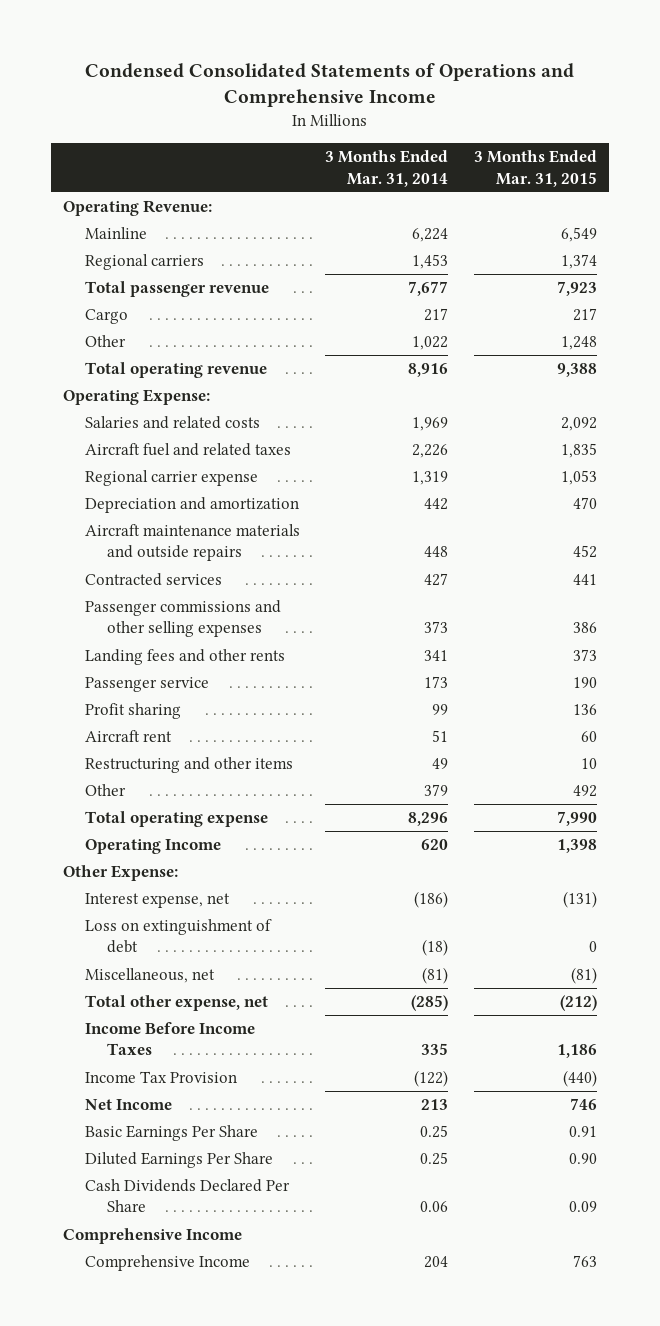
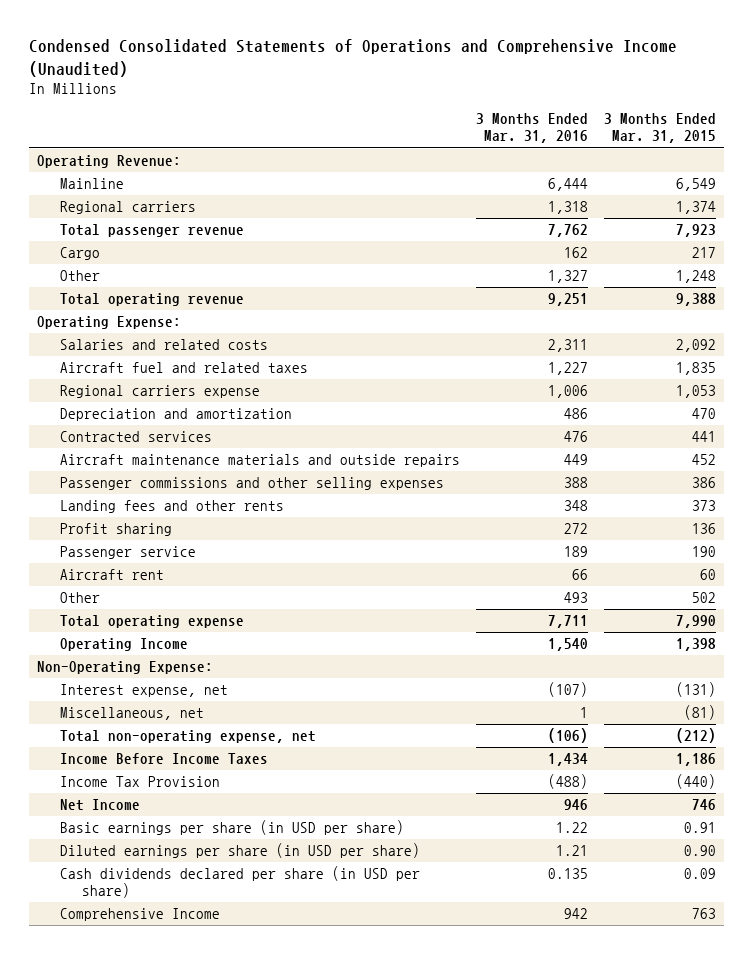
- Condensed Consolidated Statements of Operations and Comprehensive Income
+ Condensed Consolidated Statements of Operations and Comprehensive Income (Unaudited)
- | 3 Months Ended Mar. 31, 2014 | 3 Months Ended Mar. 31, 2015
+ | 3 Months Ended Mar. 31, 2016 | 3 Months Ended Mar. 31, 2015
- Regional carrier expense | 1,319 | 1,053
+ Regional carriers expense | 1,006 | 1,053
moved down: Aircraft maintenance materials and outside repairs | 449 | 452
moved down: Passenger service | 189 | 190
- Restructuring and other items | 49 | 10
- Other | 379 | 492
+ Other | 493 | 502
- Other Expense:
+ Non-Operating Expense:
- Loss on extinguishment of debt | (18) | 0
- Total other expense, net | (285) | (212)
+ Total non-operating expense, net | (106) | (212)
- Basic Earnings Per Share | 0.25 | 0.91
- Diluted Earnings Per Share | 0.25 | 0.90
- Cash Dividends Declared Per Share | 0.06 | 0.09
- Comprehensive Income
+ Basic earnings per share (in USD per share) | 1.22 | 0.91
+ Diluted earnings per share (in USD per share) | 1.21 | 0.90
+ Cash dividends declared per share (in USD per share) | 0.135 | 0.09

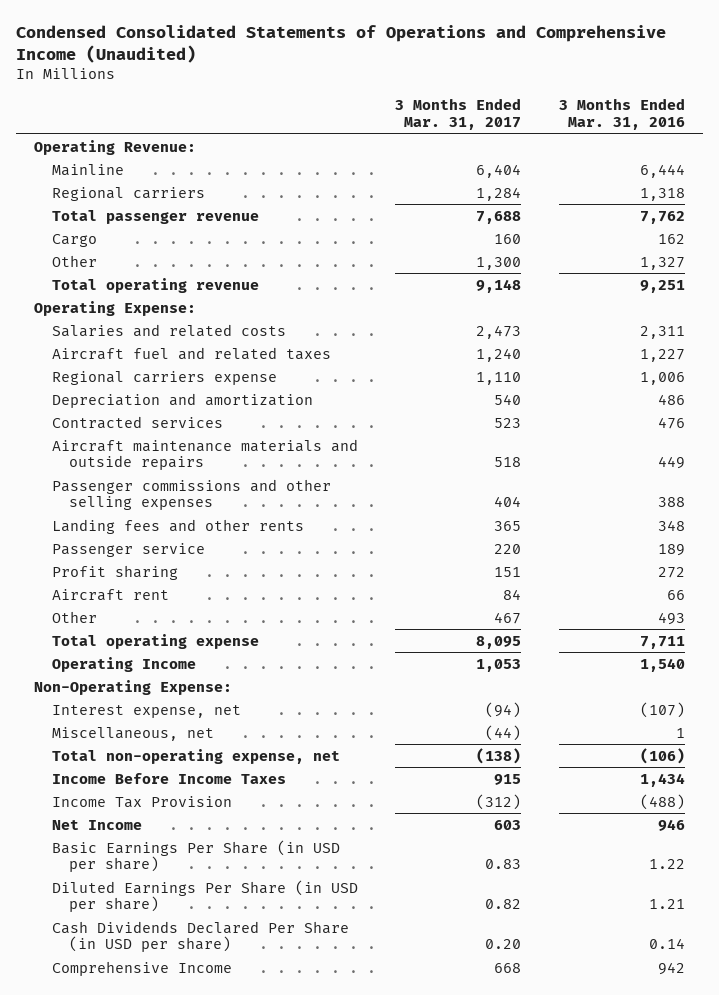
- | 3 Months Ended Mar. 31, 2016 | 3 Months Ended Mar. 31, 2015
+ | 3 Months Ended Mar. 31, 2017 | 3 Months Ended Mar. 31, 2016
moved down: Profit sharing | 151 | 272
- Basic earnings per share (in USD per share) | 1.22 | 0.91
- Diluted earnings per share (in USD per share) | 1.21 | 0.90
- Cash dividends declared per share (in USD per share) | 0.135 | 0.09
+ Basic Earnings Per Share (in USD per share) | 0.83 | 1.22
+ Diluted Earnings Per Share (in USD per share) | 0.82 | 1.21
+ Cash Dividends Declared Per Share (in USD per share) | 0.20 | 0.14

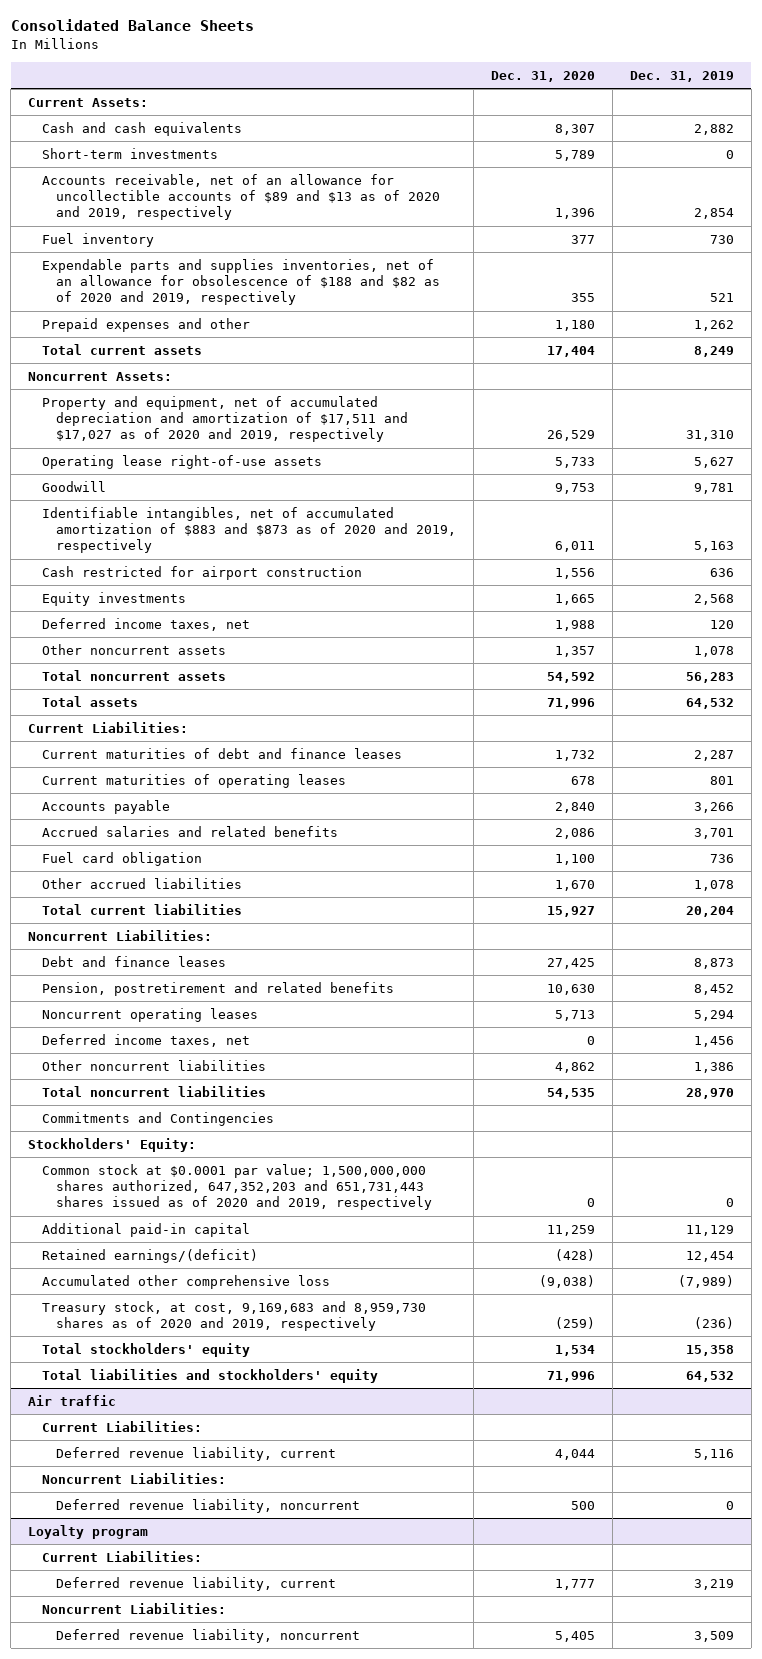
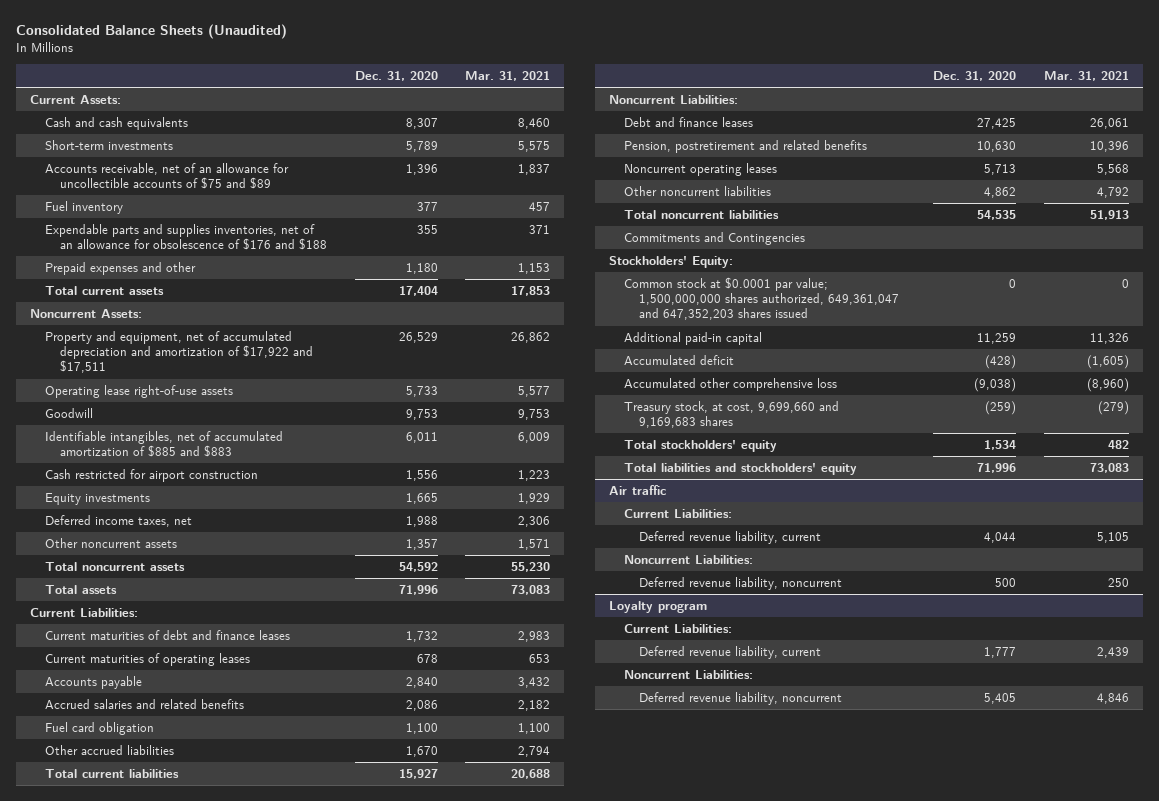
- Consolidated Balance Sheets
+ Consolidated Balance Sheets (Unaudited)
- | Dec. 31, 2020 | Dec. 31, 2019
+ | Dec. 31, 2020 | Mar. 31, 2021
- Accounts receivable, net of an allowance for uncollectible accounts of $89 and $13 as of 2020 and 2019, respectively | 1,396 | 2,854
+ Accounts receivable, net of an allowance for uncollectible accounts of $75 and $89 | 1,396 | 1,837
- Expendable parts and supplies inventories, net of an allowance for obsolescence of $188 and $82 as of 2020 and 2019, respectively | 355 | 521
+ Expendable parts and supplies inventories, net of an allowance for obsolescence of $176 and $188 | 355 | 371
- Property and equipment, net of accumulated depreciation and amortization of $17,511 and $17,027 as of 2020 and 2019, respectively | 26,529 | 31,310
+ Property and equipment, net of accumulated depreciation and amortization of $17,922 and $17,511 | 26,529 | 26,862
- Identifiable intangibles, net of accumulated amortization of $883 and $873 as of 2020 and 2019, respectively | 6,011 | 5,163
+ Identifiable intangibles, net of accumulated amortization of $885 and $883 | 6,011 | 6,009
- Deferred income taxes, net | 0 | 1,456
- Common stock at $0.0001 par value; 1,500,000,000 shares authorized, 647,352,203 and 651,731,443 shares issued as of 2020 and 2019, respectively | 0 | 0
+ Common stock at $0.0001 par value; 1,500,000,000 shares authorized, 649,361,047 and 647,352,203 shares issued | 0 | 0
- Retained earnings/(deficit) | (428) | 12,454
+ Accumulated deficit | (428) | (1,605)
- Treasury stock, at cost, 9,169,683 and 8,959,730 shares as of 2020 and 2019, respectively | (259) | (236)
+ Treasury stock, at cost, 9,699,660 and 9,169,683 shares | (259) | (279)

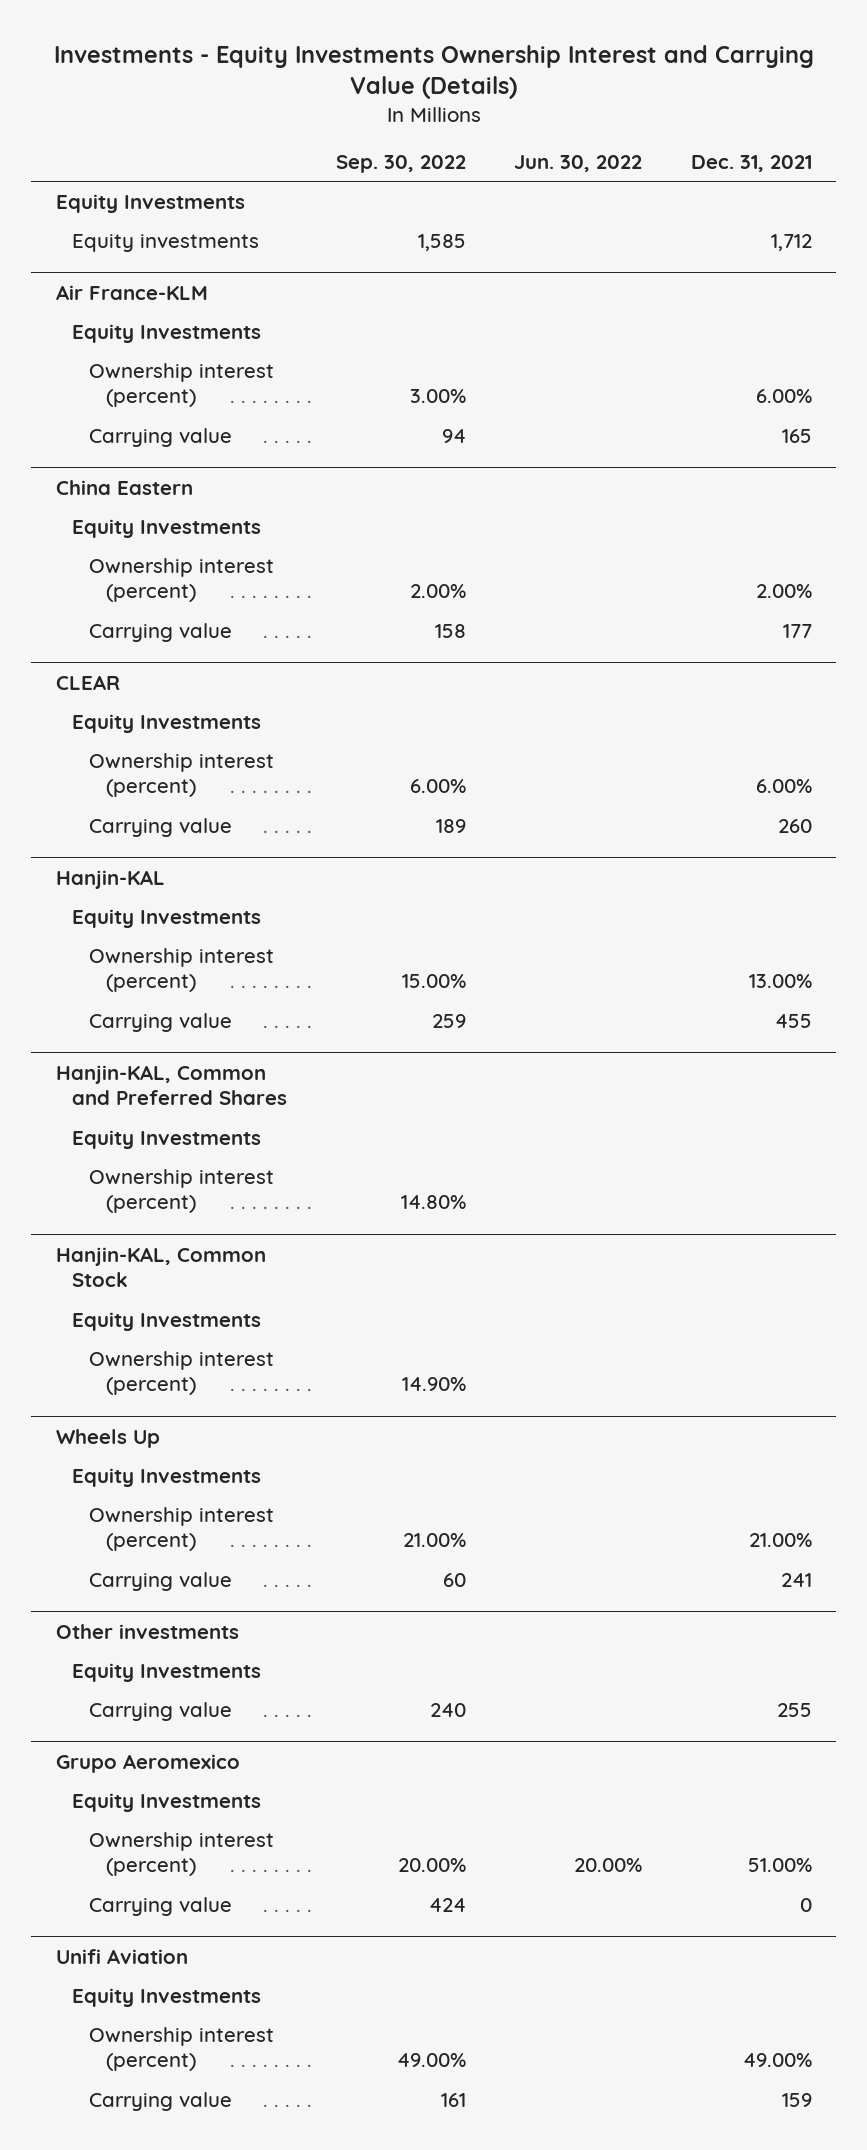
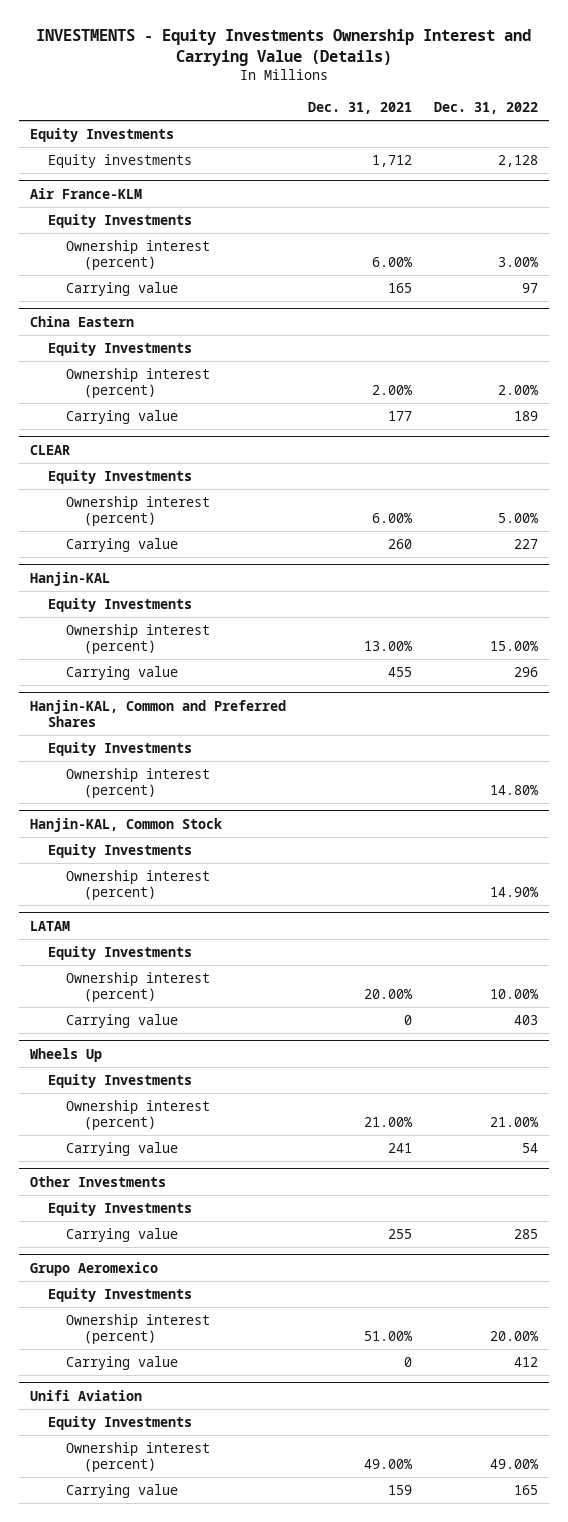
- Investments - Equity Investments Ownership Interest and Carrying Value (Details)
+ INVESTMENTS - Equity Investments Ownership Interest and Carrying Value (Details)
- | Sep. 30, 2022 | Jun. 30, 2022 | Dec. 31, 2021
+ | Dec. 31, 2021 | Dec. 31, 2022
+ LATAM
+ Equity Investments
+ Ownership interest (percent) | 20.00% | 10.00%
+ Carrying value | 0 | 403
- Other investments
+ Other Investments

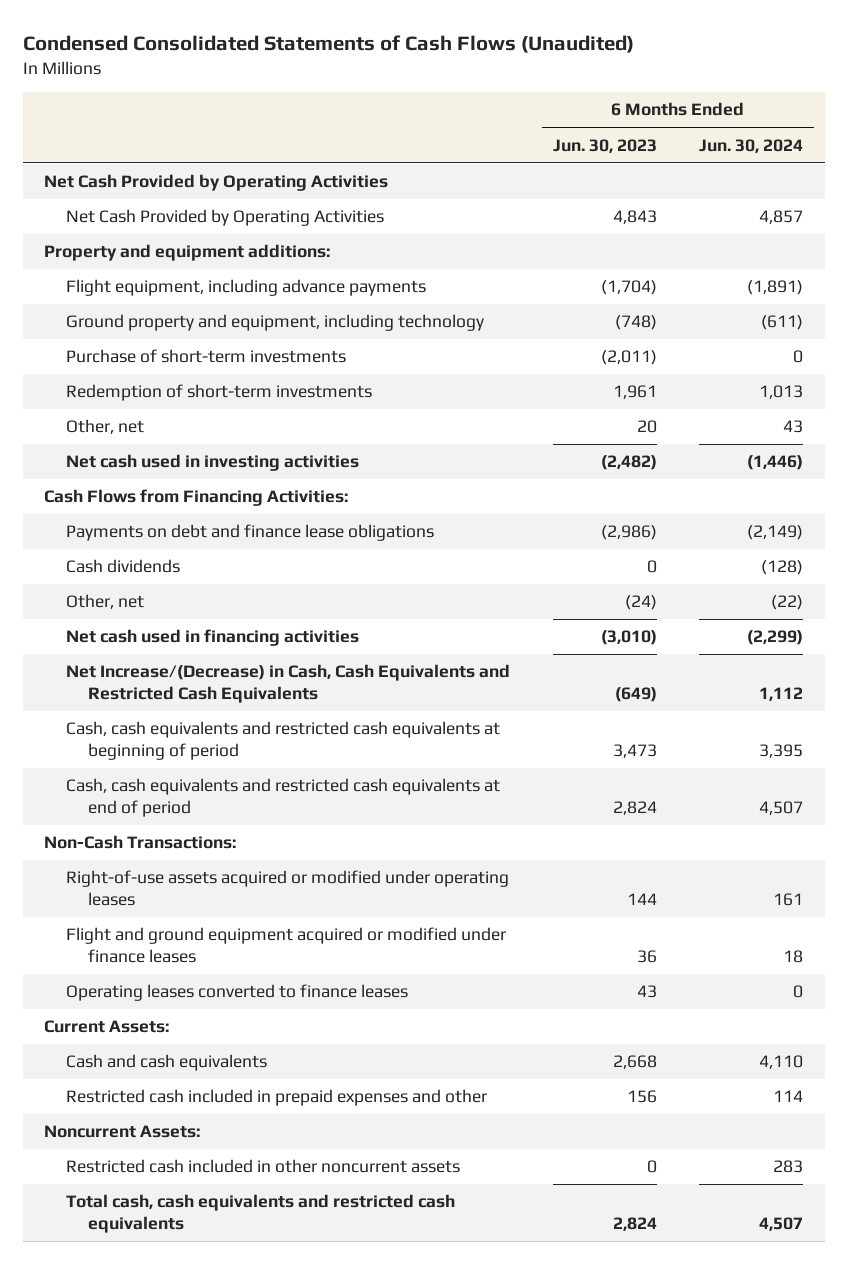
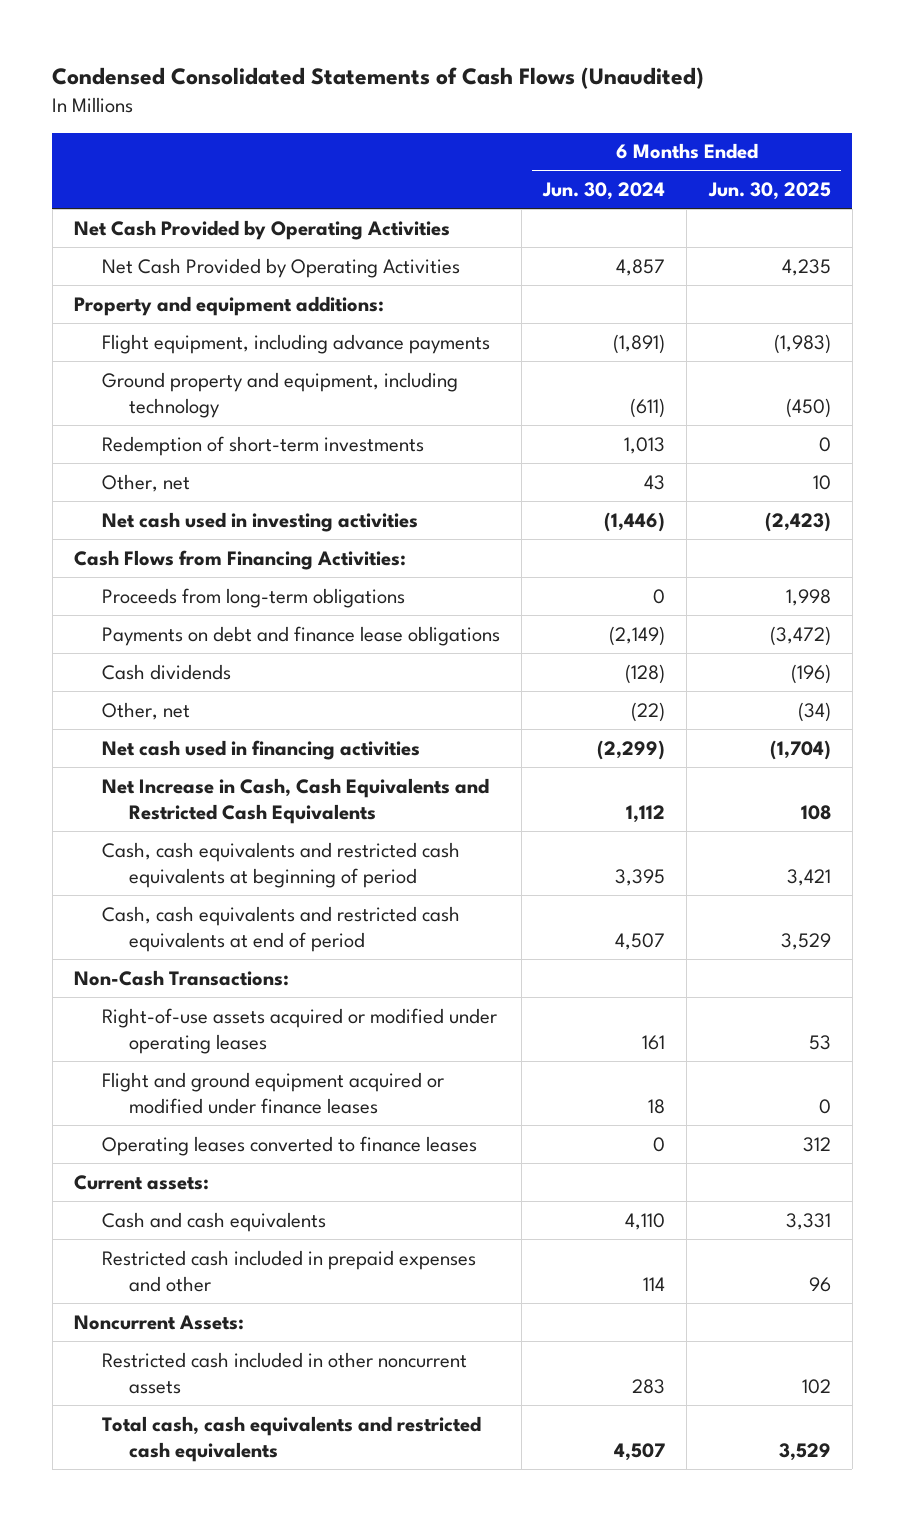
- | 6 Months Ended Jun. 30, 2023 | 6 Months Ended Jun. 30, 2024
+ | 6 Months Ended Jun. 30, 2024 | 6 Months Ended Jun. 30, 2025
- Purchase of short-term investments | (2,011) | 0
+ Proceeds from long-term obligations | 0 | 1,998
- Net Increase/(Decrease) in Cash, Cash Equivalents and Restricted Cash Equivalents | (649) | 1,112
+ Net Increase in Cash, Cash Equivalents and Restricted Cash Equivalents | 1,112 | 108
- Current Assets:
+ Current assets:

